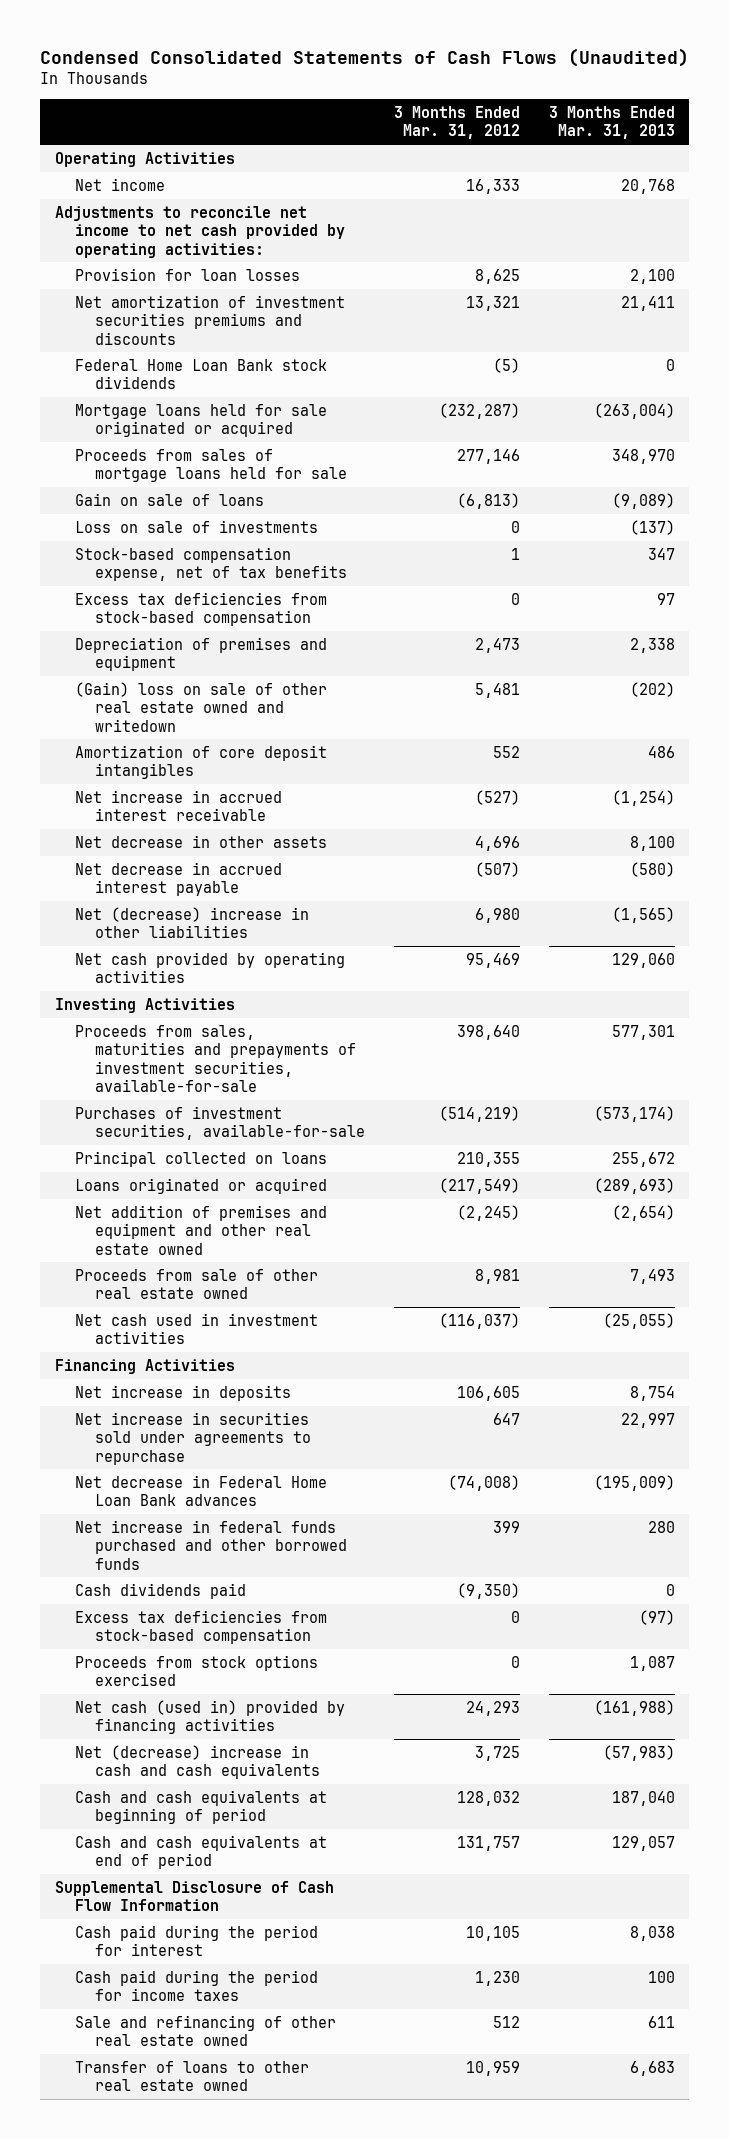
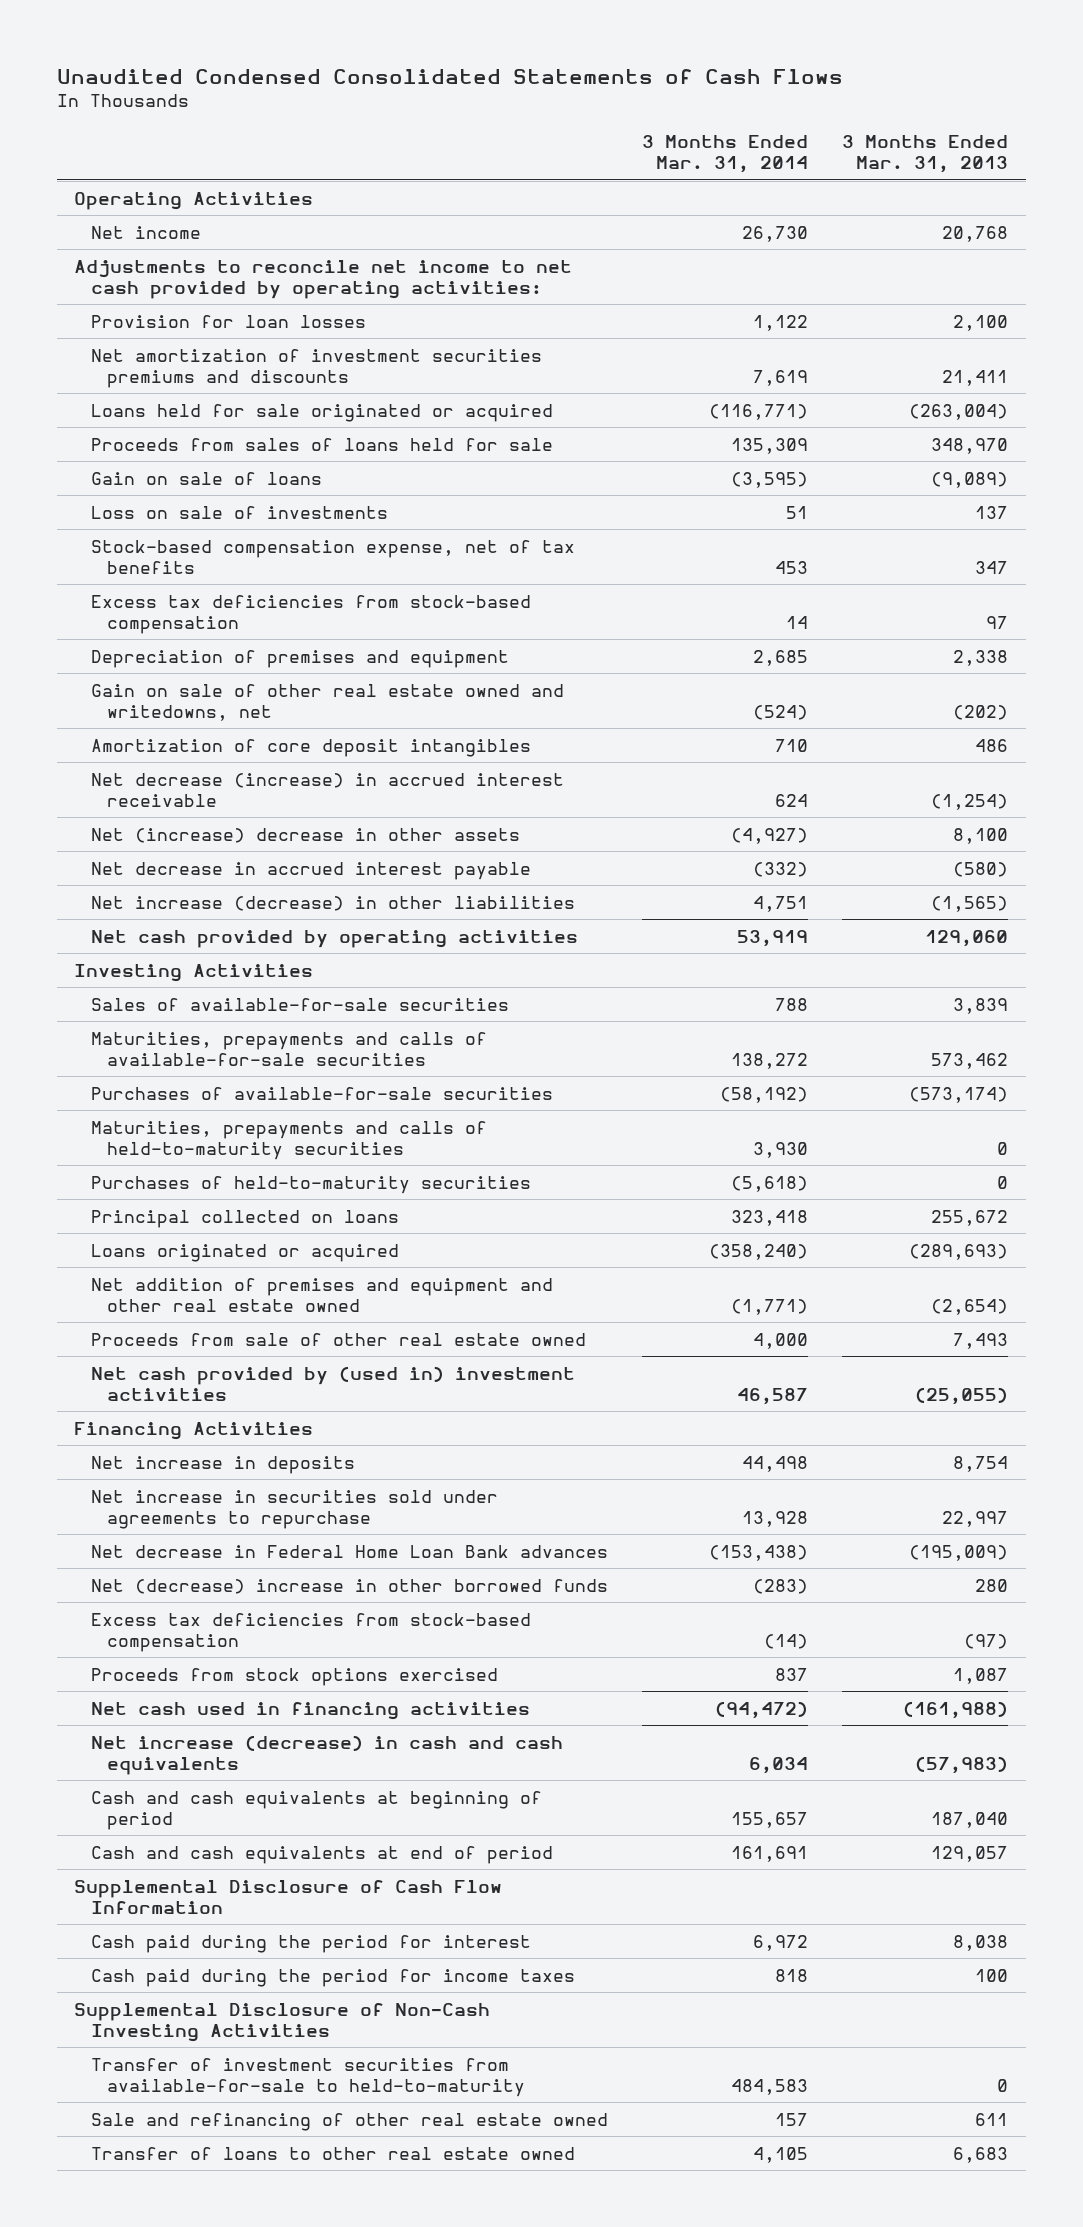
- Condensed Consolidated Statements of Cash Flows (Unaudited)
+ Unaudited Condensed Consolidated Statements of Cash Flows
- | 3 Months Ended Mar. 31, 2012 | 3 Months Ended Mar. 31, 2013
+ | 3 Months Ended Mar. 31, 2014 | 3 Months Ended Mar. 31, 2013
- Federal Home Loan Bank stock dividends | (5) | 0
- Mortgage loans held for sale originated or acquired | (232,287) | (263,004)
- Proceeds from sales of mortgage loans held for sale | 277,146 | 348,970
+ Loans held for sale originated or acquired | (116,771) | (263,004)
+ Proceeds from sales of loans held for sale | 135,309 | 348,970
- Loss on sale of investments | 0 | (137)
+ Loss on sale of investments | 51 | 137
- (Gain) loss on sale of other real estate owned and writedown | 5,481 | (202)
+ Gain on sale of other real estate owned and writedowns, net | (524) | (202)
- Net increase in accrued interest receivable | (527) | (1,254)
- Net decrease in other assets | 4,696 | 8,100
+ Net decrease (increase) in accrued interest receivable | 624 | (1,254)
+ Net (increase) decrease in other assets | (4,927) | 8,100
- Net (decrease) increase in other liabilities | 6,980 | (1,565)
+ Net increase (decrease) in other liabilities | 4,751 | (1,565)
- Proceeds from sales, maturities and prepayments of investment securities, available-for-sale | 398,640 | 577,301
- Purchases of investment securities, available-for-sale | (514,219) | (573,174)
+ Sales of available-for-sale securities | 788 | 3,839
+ Maturities, prepayments and calls of available-for-sale securities | 138,272 | 573,462
+ Purchases of available-for-sale securities | (58,192) | (573,174)
+ Maturities, prepayments and calls of held-to-maturity securities | 3,930 | 0
+ Purchases of held-to-maturity securities | (5,618) | 0
- Net cash used in investment activities | (116,037) | (25,055)
+ Net cash provided by (used in) investment activities | 46,587 | (25,055)
- Net increase in federal funds purchased and other borrowed funds | 399 | 280
- Cash dividends paid | (9,350) | 0
+ Net (decrease) increase in other borrowed funds | (283) | 280
- Net cash (used in) provided by financing activities | 24,293 | (161,988)
- Net (decrease) increase in cash and cash equivalents | 3,725 | (57,983)
+ Net cash used in financing activities | (94,472) | (161,988)
+ Net increase (decrease) in cash and cash equivalents | 6,034 | (57,983)
+ Supplemental Disclosure of Non-Cash Investing Activities
+ Transfer of investment securities from available-for-sale to held-to-maturity | 484,583 | 0

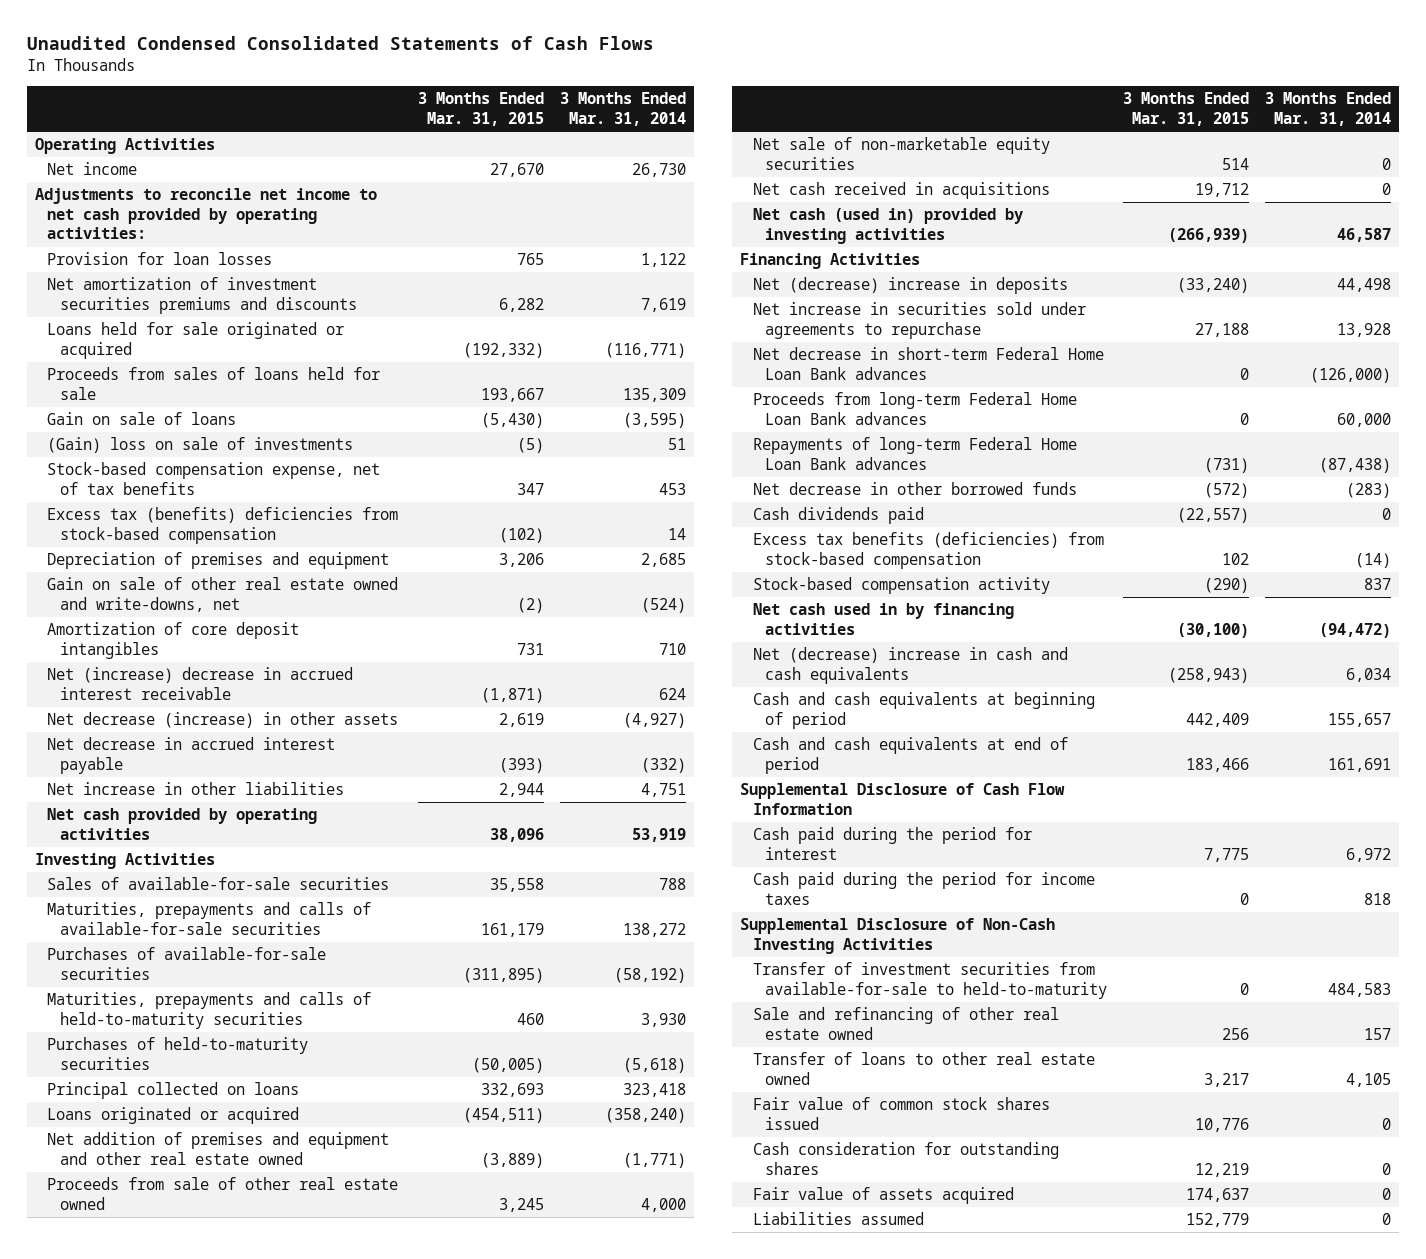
- | 3 Months Ended Mar. 31, 2014 | 3 Months Ended Mar. 31, 2013
+ | 3 Months Ended Mar. 31, 2015 | 3 Months Ended Mar. 31, 2014
- Loss on sale of investments | 51 | 137
+ (Gain) loss on sale of investments | (5) | 51
- Excess tax deficiencies from stock-based compensation | 14 | 97
+ Excess tax (benefits) deficiencies from stock-based compensation | (102) | 14
- Gain on sale of other real estate owned and writedowns, net | (524) | (202)
+ Gain on sale of other real estate owned and write-downs, net | (2) | (524)
- Net decrease (increase) in accrued interest receivable | 624 | (1,254)
- Net (increase) decrease in other assets | (4,927) | 8,100
+ Net (increase) decrease in accrued interest receivable | (1,871) | 624
+ Net decrease (increase) in other assets | 2,619 | (4,927)
- Net increase (decrease) in other liabilities | 4,751 | (1,565)
+ Net increase in other liabilities | 2,944 | 4,751
- Net cash provided by (used in) investment activities | 46,587 | (25,055)
+ Net sale of non-marketable equity securities | 514 | 0
+ Net cash received in acquisitions | 19,712 | 0
+ Net cash (used in) provided by investing activities | (266,939) | 46,587
- Net increase in deposits | 44,498 | 8,754
+ Net (decrease) increase in deposits | (33,240) | 44,498
- Net decrease in Federal Home Loan Bank advances | (153,438) | (195,009)
- Net (decrease) increase in other borrowed funds | (283) | 280
- Excess tax deficiencies from stock-based compensation | (14) | (97)
- Proceeds from stock options exercised | 837 | 1,087
- Net cash used in financing activities | (94,472) | (161,988)
- Net increase (decrease) in cash and cash equivalents | 6,034 | (57,983)
+ Net decrease in short-term Federal Home Loan Bank advances | 0 | (126,000)
+ Proceeds from long-term Federal Home Loan Bank advances | 0 | 60,000
+ Repayments of long-term Federal Home Loan Bank advances | (731) | (87,438)
+ Net decrease in other borrowed funds | (572) | (283)
+ Cash dividends paid | (22,557) | 0
+ Excess tax benefits (deficiencies) from stock-based compensation | 102 | (14)
+ Stock-based compensation activity | (290) | 837
+ Net cash used in by financing activities | (30,100) | (94,472)
+ Net (decrease) increase in cash and cash equivalents | (258,943) | 6,034
+ Fair value of common stock shares issued | 10,776 | 0
+ Cash consideration for outstanding shares | 12,219 | 0
+ Fair value of assets acquired | 174,637 | 0
+ Liabilities assumed | 152,779 | 0

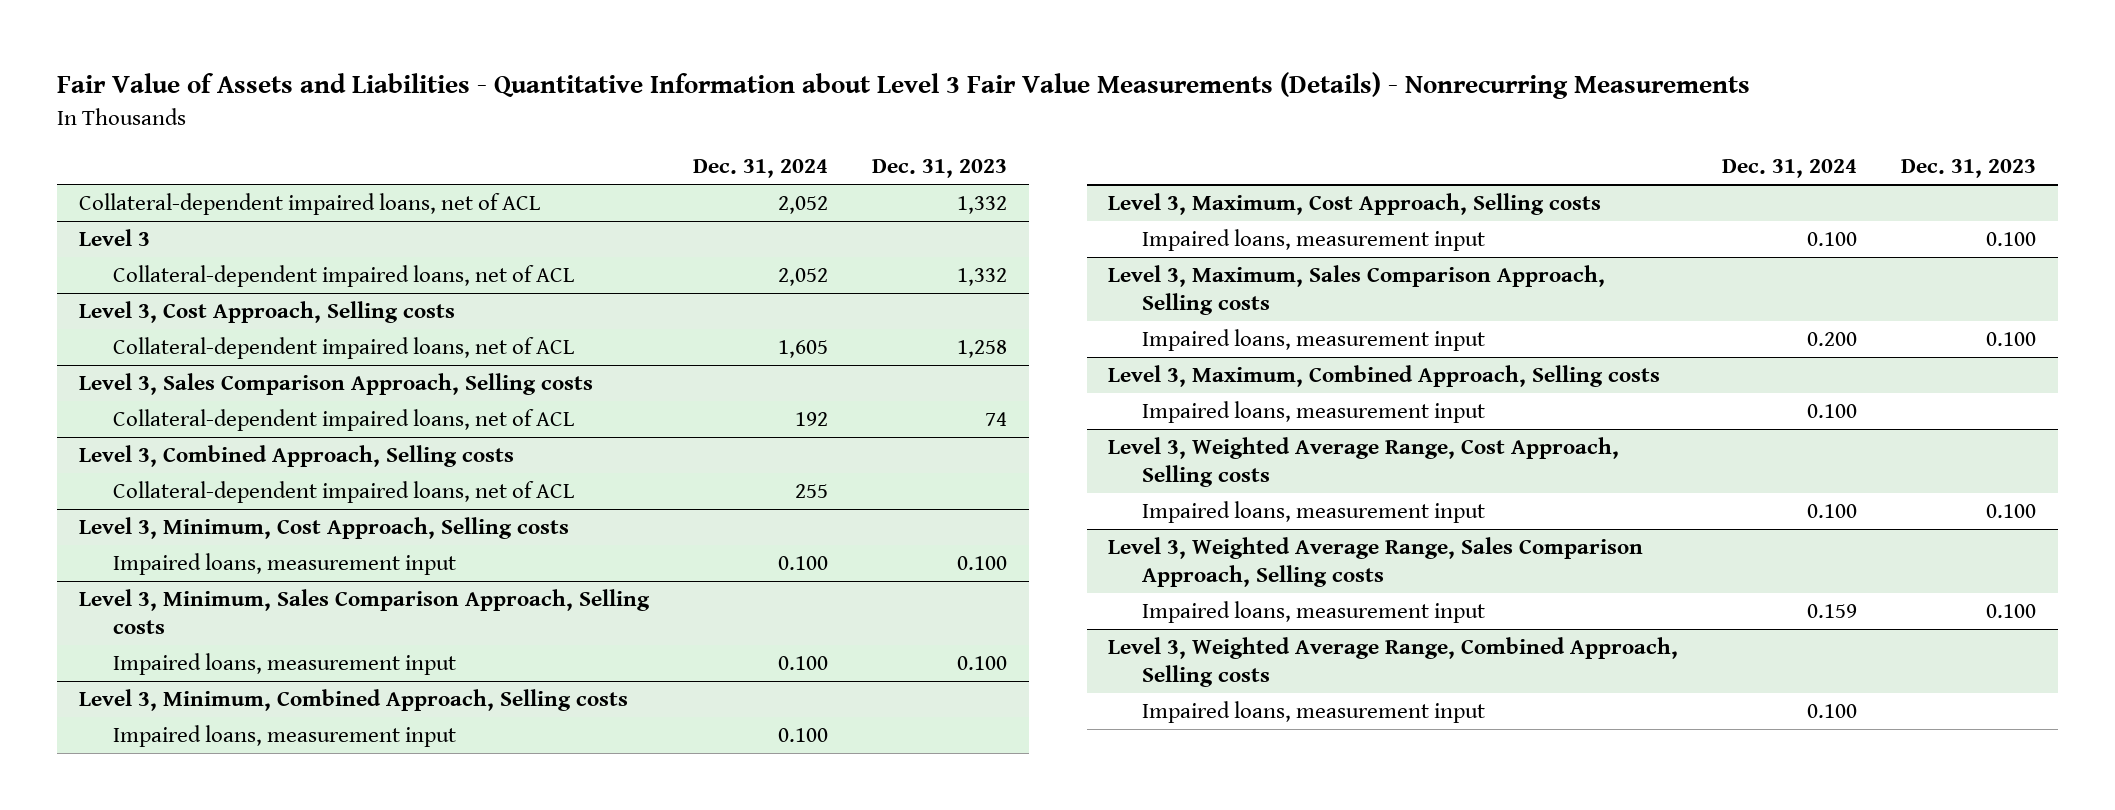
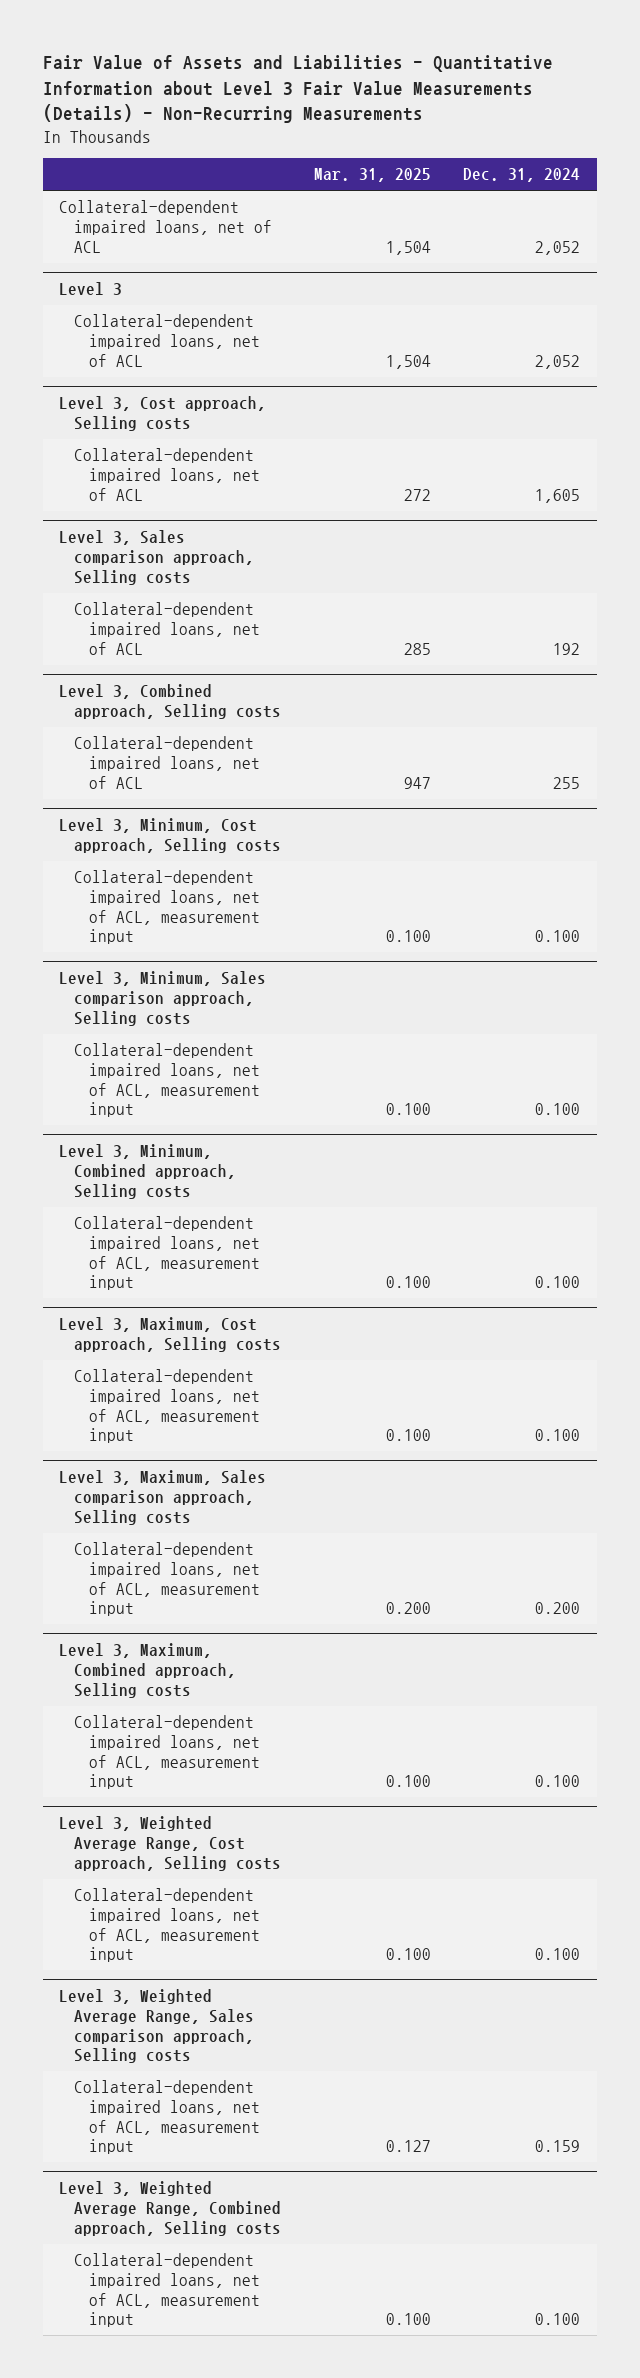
- Fair Value of Assets and Liabilities - Quantitative Information about Level 3 Fair Value Measurements (Details) - Nonrecurring Measurements
+ Fair Value of Assets and Liabilities - Quantitative Information about Level 3 Fair Value Measurements (Details) - Non-Recurring Measurements
- | Dec. 31, 2024 | Dec. 31, 2023
+ | Mar. 31, 2025 | Dec. 31, 2024
- Level 3, Cost Approach, Selling costs
+ Level 3, Cost approach, Selling costs
- Level 3, Sales Comparison Approach, Selling costs
+ Level 3, Sales comparison approach, Selling costs
- Level 3, Combined Approach, Selling costs
+ Level 3, Combined approach, Selling costs
- Level 3, Minimum, Cost Approach, Selling costs
- Impaired loans, measurement input | 0.100 | 0.100
- Level 3, Minimum, Sales Comparison Approach, Selling costs
- Impaired loans, measurement input | 0.100 | 0.100
- Level 3, Minimum, Combined Approach, Selling costs
- Impaired loans, measurement input | 0.100 |
- Level 3, Maximum, Cost Approach, Selling costs
- Impaired loans, measurement input | 0.100 | 0.100
- Level 3, Maximum, Sales Comparison Approach, Selling costs
- Impaired loans, measurement input | 0.200 | 0.100
- Level 3, Maximum, Combined Approach, Selling costs
- Impaired loans, measurement input | 0.100 |
- Level 3, Weighted Average Range, Cost Approach, Selling costs
- Impaired loans, measurement input | 0.100 | 0.100
- Level 3, Weighted Average Range, Sales Comparison Approach, Selling costs
- Impaired loans, measurement input | 0.159 | 0.100
- Level 3, Weighted Average Range, Combined Approach, Selling costs
- Impaired loans, measurement input | 0.100 |
+ Level 3, Minimum, Cost approach, Selling costs
+ Collateral-dependent impaired loans, net of ACL, measurement input | 0.100 | 0.100
+ Level 3, Minimum, Sales comparison approach, Selling costs
+ Collateral-dependent impaired loans, net of ACL, measurement input | 0.100 | 0.100
+ Level 3, Minimum, Combined approach, Selling costs
+ Collateral-dependent impaired loans, net of ACL, measurement input | 0.100 | 0.100
+ Level 3, Maximum, Cost approach, Selling costs
+ Collateral-dependent impaired loans, net of ACL, measurement input | 0.100 | 0.100
+ Level 3, Maximum, Sales comparison approach, Selling costs
+ Collateral-dependent impaired loans, net of ACL, measurement input | 0.200 | 0.200
+ Level 3, Maximum, Combined approach, Selling costs
+ Collateral-dependent impaired loans, net of ACL, measurement input | 0.100 | 0.100
+ Level 3, Weighted Average Range, Cost approach, Selling costs
+ Collateral-dependent impaired loans, net of ACL, measurement input | 0.100 | 0.100
+ Level 3, Weighted Average Range, Sales comparison approach, Selling costs
+ Collateral-dependent impaired loans, net of ACL, measurement input | 0.127 | 0.159
+ Level 3, Weighted Average Range, Combined approach, Selling costs
+ Collateral-dependent impaired loans, net of ACL, measurement input | 0.100 | 0.100

